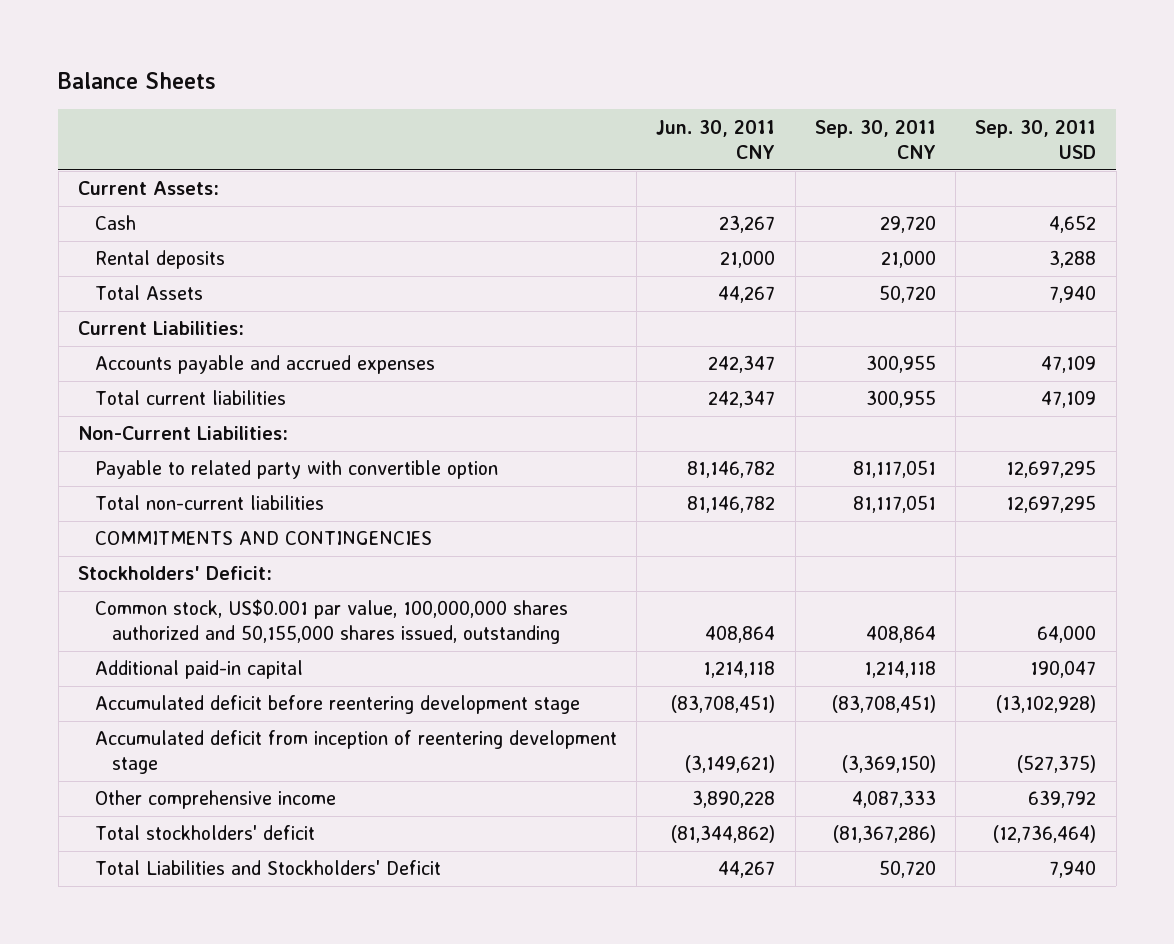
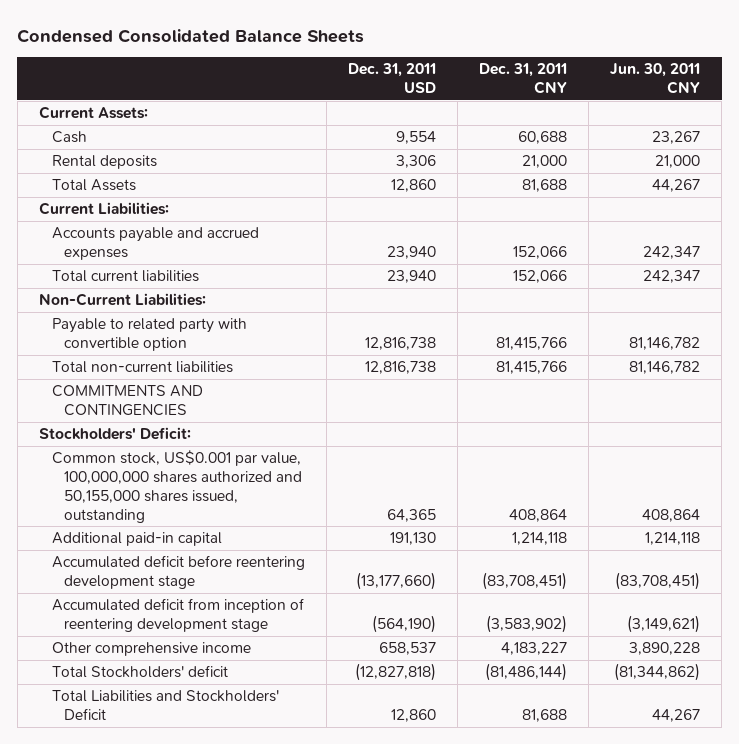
- Balance Sheets
+ Condensed Consolidated Balance Sheets
- | Jun. 30, 2011 CNY | Sep. 30, 2011 CNY | Sep. 30, 2011 USD
+ | Dec. 31, 2011 USD | Dec. 31, 2011 CNY | Jun. 30, 2011 CNY
- Total stockholders' deficit | (81,344,862) | (81,367,286) | (12,736,464)
+ Total Stockholders' deficit | (12,827,818) | (81,486,144) | (81,344,862)

